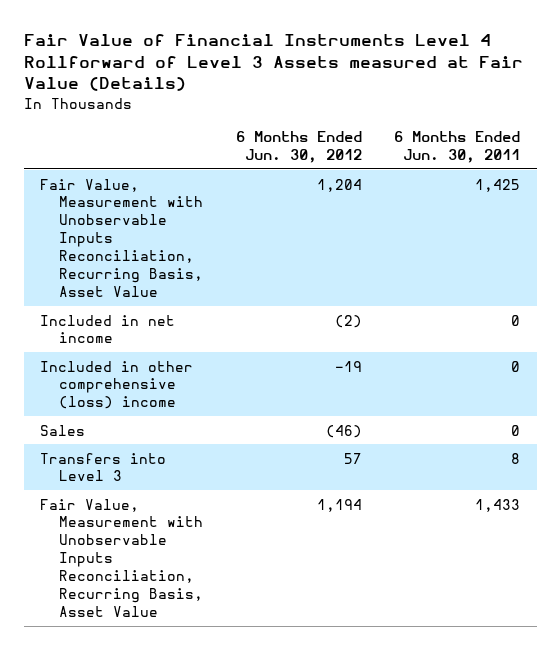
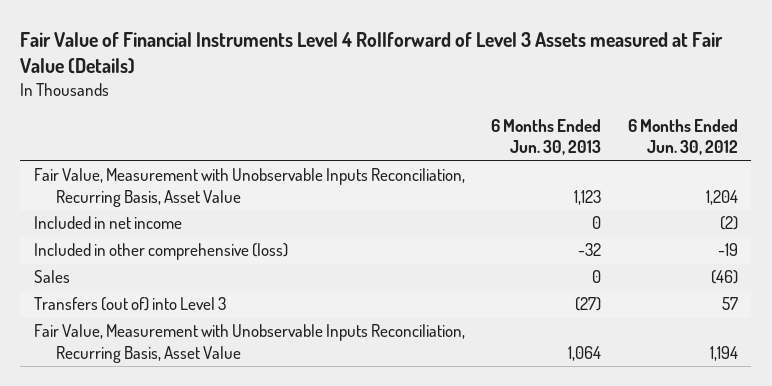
- | 6 Months Ended Jun. 30, 2012 | 6 Months Ended Jun. 30, 2011
+ | 6 Months Ended Jun. 30, 2013 | 6 Months Ended Jun. 30, 2012
- Included in other comprehensive (loss) income | -19 | 0
+ Included in other comprehensive (loss) | -32 | -19
- Transfers into Level 3 | 57 | 8
+ Transfers (out of) into Level 3 | (27) | 57

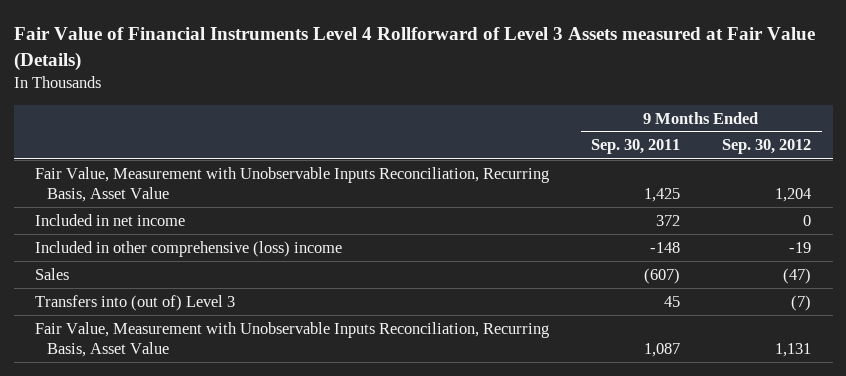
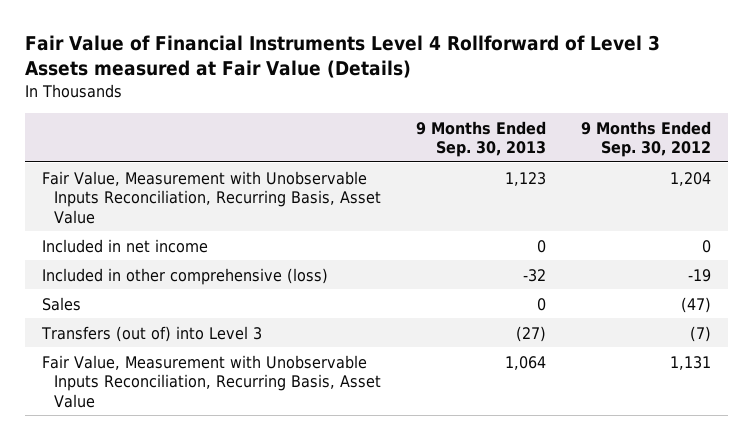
- | 9 Months Ended Sep. 30, 2011 | 9 Months Ended Sep. 30, 2012
+ | 9 Months Ended Sep. 30, 2013 | 9 Months Ended Sep. 30, 2012
- Included in other comprehensive (loss) income | -148 | -19
+ Included in other comprehensive (loss) | -32 | -19
- Transfers into (out of) Level 3 | 45 | (7)
+ Transfers (out of) into Level 3 | (27) | (7)

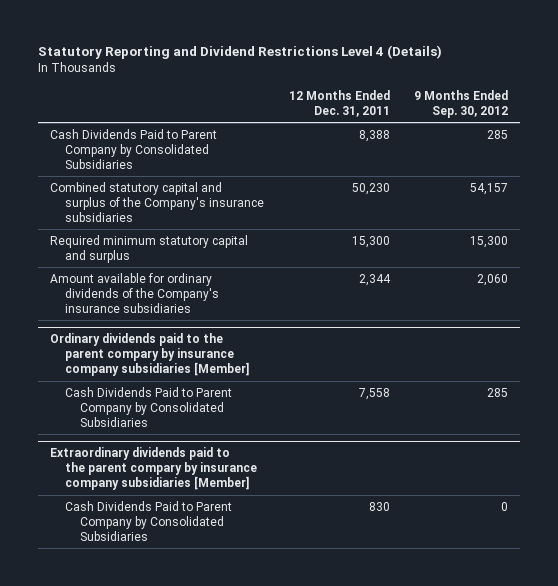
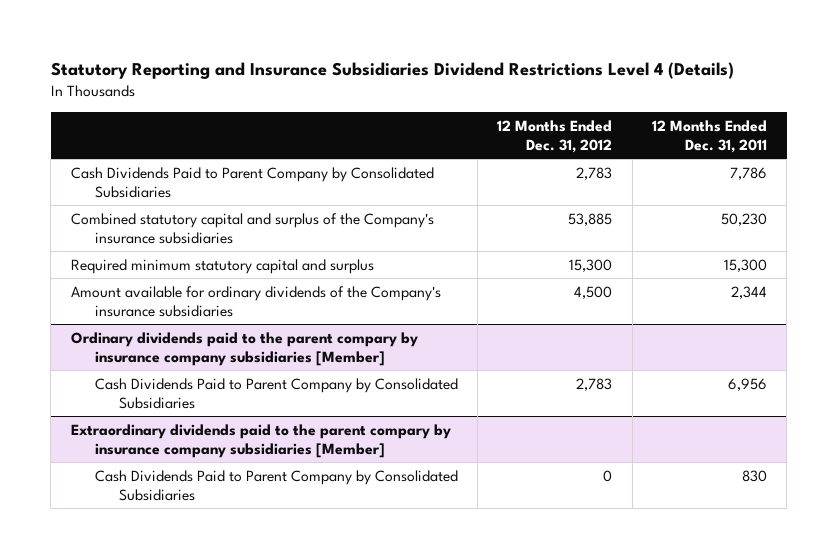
- Statutory Reporting and Dividend Restrictions Level 4 (Details)
+ Statutory Reporting and Insurance Subsidiaries Dividend Restrictions Level 4 (Details)
- | 12 Months Ended Dec. 31, 2011 | 9 Months Ended Sep. 30, 2012
+ | 12 Months Ended Dec. 31, 2012 | 12 Months Ended Dec. 31, 2011
- Cash Dividends Paid to Parent Company by Consolidated Subsidiaries | 8,388 | 285
+ Cash Dividends Paid to Parent Company by Consolidated Subsidiaries | 2,783 | 7,786
@ Ordinary dividends paid to the parent compary by insurance company subsidiaries [Member]
- Cash Dividends Paid to Parent Company by Consolidated Subsidiaries | 7,558 | 285
+ Cash Dividends Paid to Parent Company by Consolidated Subsidiaries | 2,783 | 6,956

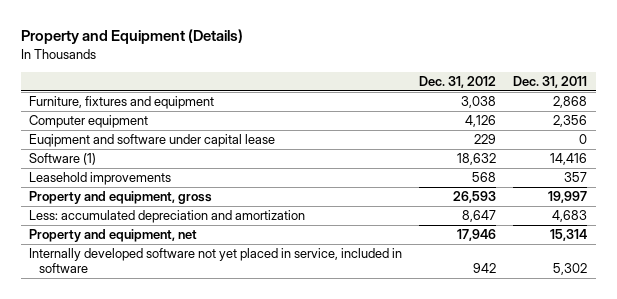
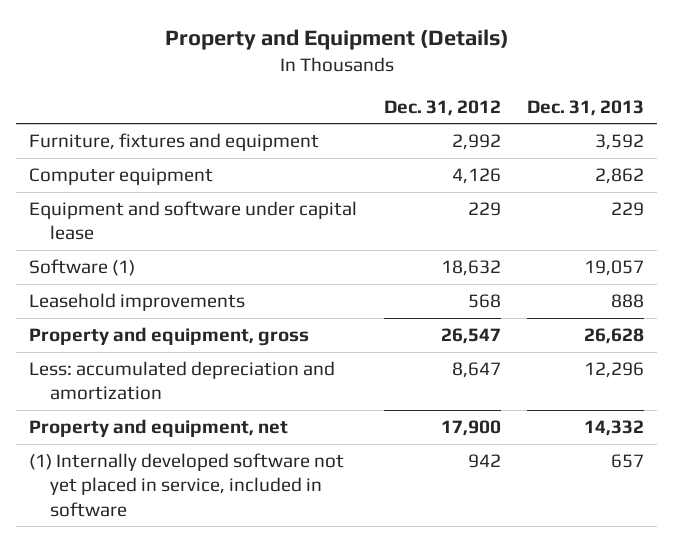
- | Dec. 31, 2012 | Dec. 31, 2011
+ | Dec. 31, 2012 | Dec. 31, 2013
- Furniture, fixtures and equipment | 3,038 | 2,868
+ Furniture, fixtures and equipment | 2,992 | 3,592
- Euqipment and software under capital lease | 229 | 0
+ Equipment and software under capital lease | 229 | 229
- Property and equipment, gross | 26,593 | 19,997
+ Property and equipment, gross | 26,547 | 26,628
- Property and equipment, net | 17,946 | 15,314
- Internally developed software not yet placed in service, included in software | 942 | 5,302
+ Property and equipment, net | 17,900 | 14,332
+ (1) Internally developed software not yet placed in service, included in software | 942 | 657

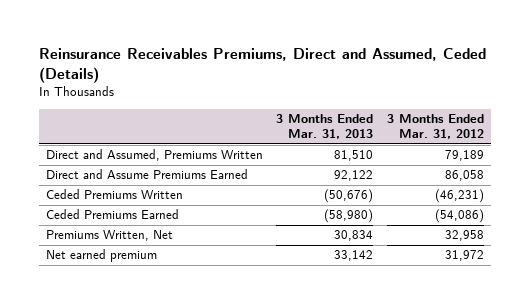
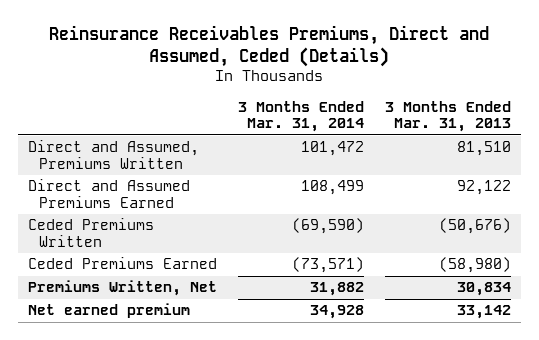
- | 3 Months Ended Mar. 31, 2013 | 3 Months Ended Mar. 31, 2012
+ | 3 Months Ended Mar. 31, 2014 | 3 Months Ended Mar. 31, 2013
- Direct and Assume Premiums Earned | 92,122 | 86,058
+ Direct and Assumed Premiums Earned | 108,499 | 92,122

